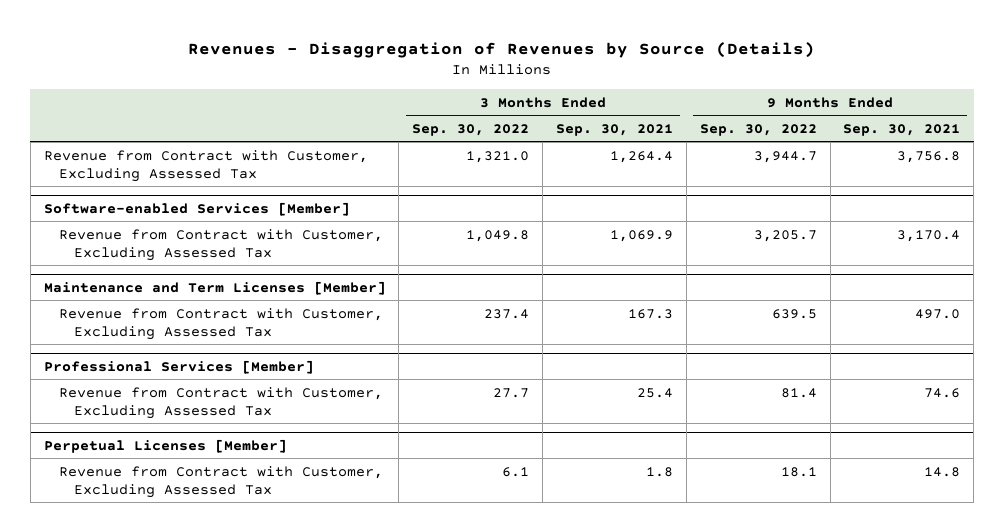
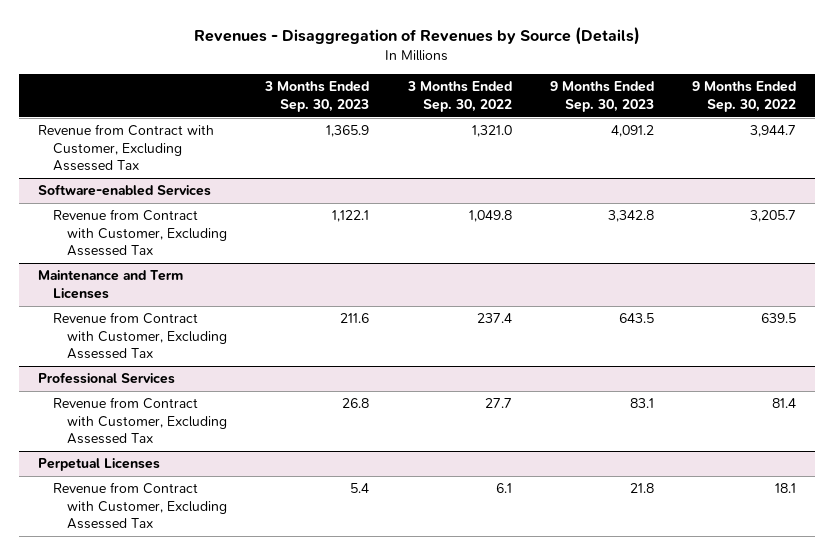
- | 3 Months Ended Sep. 30, 2022 | 3 Months Ended Sep. 30, 2021 | 9 Months Ended Sep. 30, 2022 | 9 Months Ended Sep. 30, 2021
+ | 3 Months Ended Sep. 30, 2023 | 3 Months Ended Sep. 30, 2022 | 9 Months Ended Sep. 30, 2023 | 9 Months Ended Sep. 30, 2022
- Software-enabled Services [Member]
+ Software-enabled Services
- Maintenance and Term Licenses [Member]
+ Maintenance and Term Licenses
- Professional Services [Member]
+ Professional Services
- Perpetual Licenses [Member]
+ Perpetual Licenses

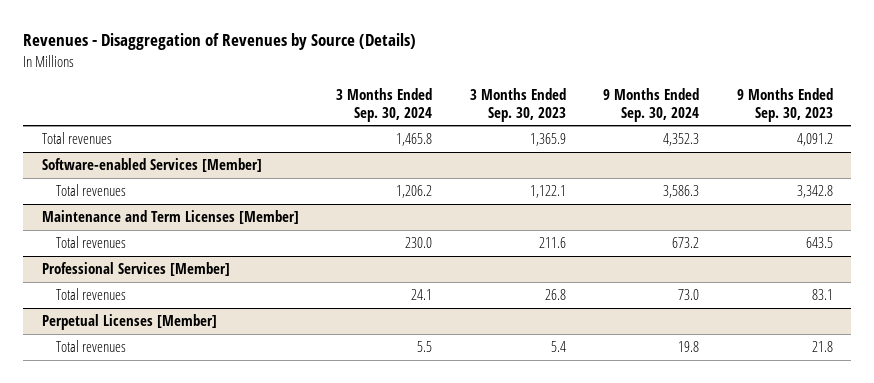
- | 3 Months Ended Sep. 30, 2023 | 3 Months Ended Sep. 30, 2022 | 9 Months Ended Sep. 30, 2023 | 9 Months Ended Sep. 30, 2022
+ | 3 Months Ended Sep. 30, 2024 | 3 Months Ended Sep. 30, 2023 | 9 Months Ended Sep. 30, 2024 | 9 Months Ended Sep. 30, 2023
- Revenue from Contract with Customer, Excluding Assessed Tax | 1,365.9 | 1,321.0 | 4,091.2 | 3,944.7
- Software-enabled Services
- Revenue from Contract with Customer, Excluding Assessed Tax | 1,122.1 | 1,049.8 | 3,342.8 | 3,205.7
- Maintenance and Term Licenses
- Revenue from Contract with Customer, Excluding Assessed Tax | 211.6 | 237.4 | 643.5 | 639.5
- Professional Services
- Revenue from Contract with Customer, Excluding Assessed Tax | 26.8 | 27.7 | 83.1 | 81.4
- Perpetual Licenses
- Revenue from Contract with Customer, Excluding Assessed Tax | 5.4 | 6.1 | 21.8 | 18.1
+ Total revenues | 1,465.8 | 1,365.9 | 4,352.3 | 4,091.2
+ Software-enabled Services [Member]
+ Total revenues | 1,206.2 | 1,122.1 | 3,586.3 | 3,342.8
+ Maintenance and Term Licenses [Member]
+ Total revenues | 230.0 | 211.6 | 673.2 | 643.5
+ Professional Services [Member]
+ Total revenues | 24.1 | 26.8 | 73.0 | 83.1
+ Perpetual Licenses [Member]
+ Total revenues | 5.5 | 5.4 | 19.8 | 21.8

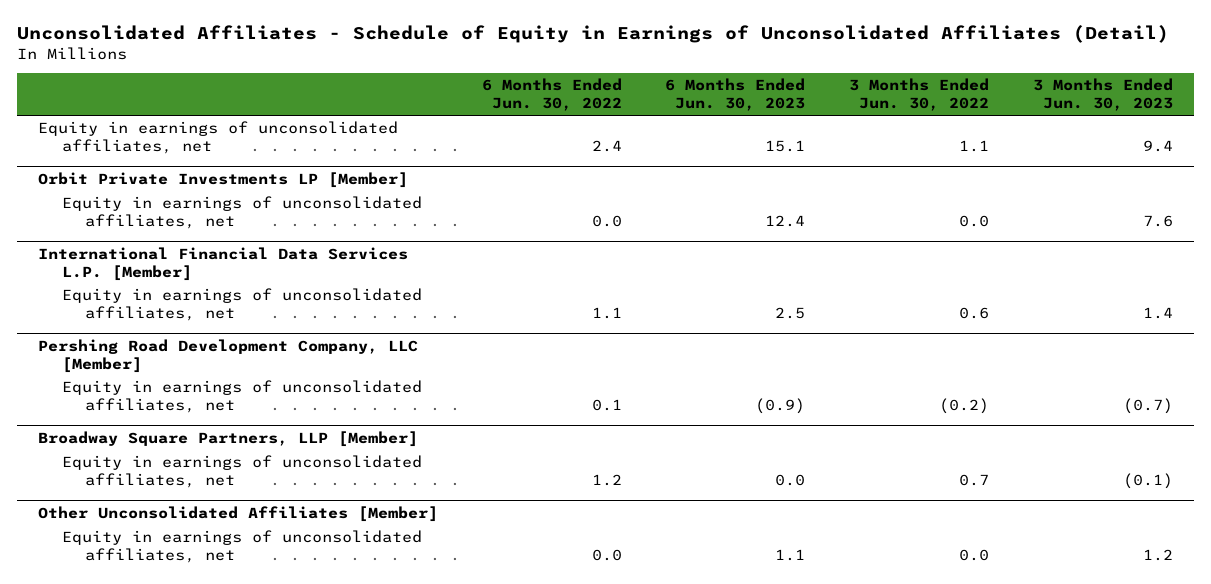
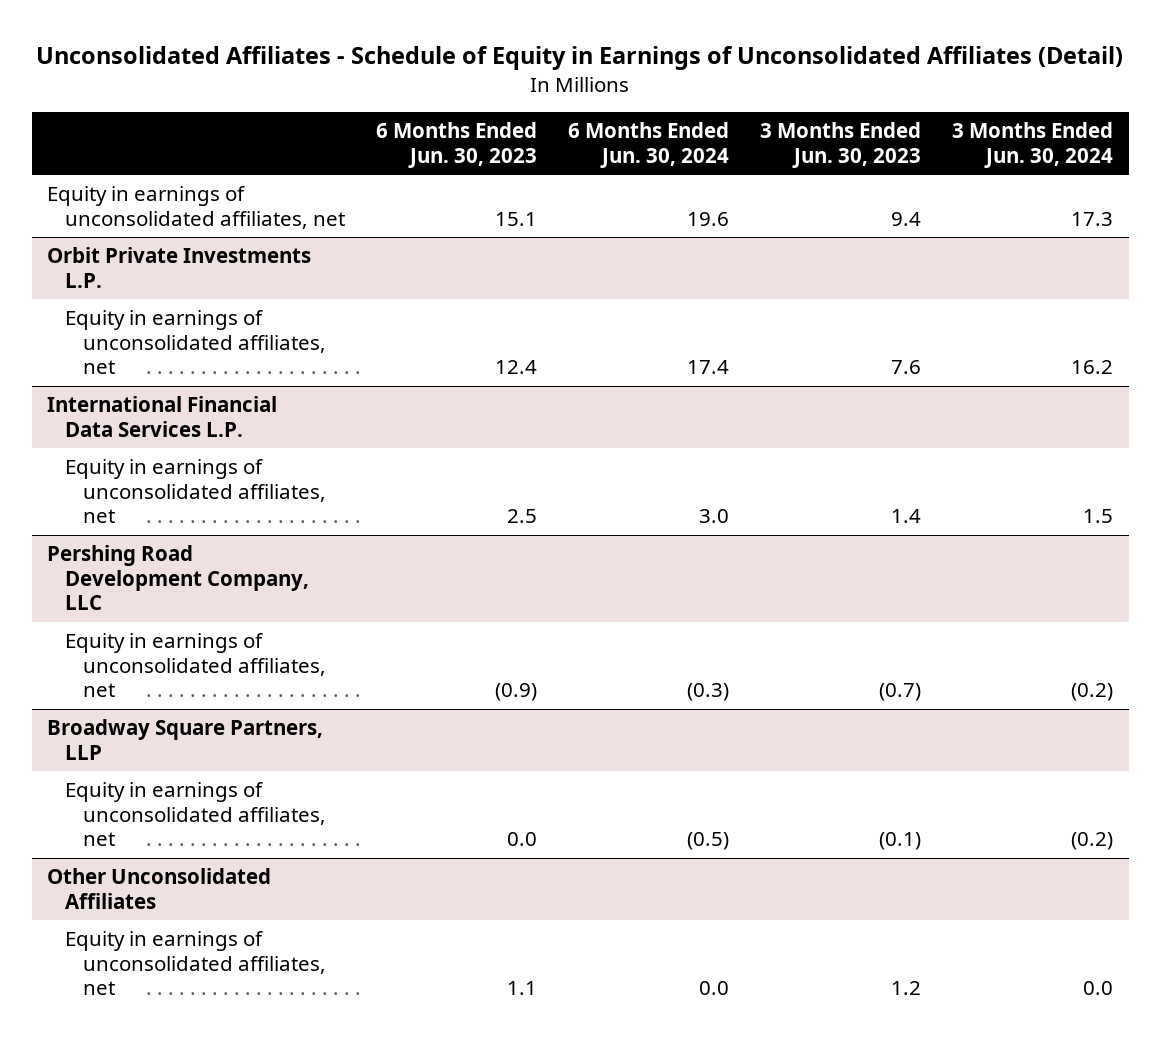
- | 6 Months Ended Jun. 30, 2022 | 6 Months Ended Jun. 30, 2023 | 3 Months Ended Jun. 30, 2022 | 3 Months Ended Jun. 30, 2023
+ | 6 Months Ended Jun. 30, 2023 | 6 Months Ended Jun. 30, 2024 | 3 Months Ended Jun. 30, 2023 | 3 Months Ended Jun. 30, 2024
- Orbit Private Investments LP [Member]
+ Orbit Private Investments L.P.
- International Financial Data Services L.P. [Member]
+ International Financial Data Services L.P.
- Pershing Road Development Company, LLC [Member]
+ Pershing Road Development Company, LLC
- Broadway Square Partners, LLP [Member]
+ Broadway Square Partners, LLP
- Other Unconsolidated Affiliates [Member]
+ Other Unconsolidated Affiliates

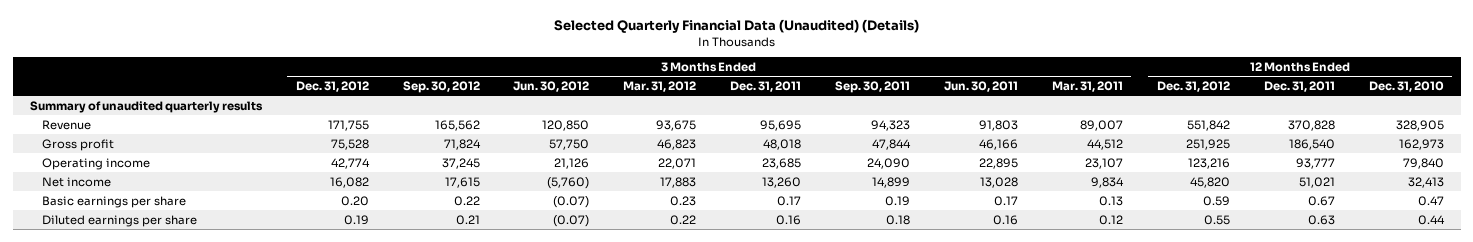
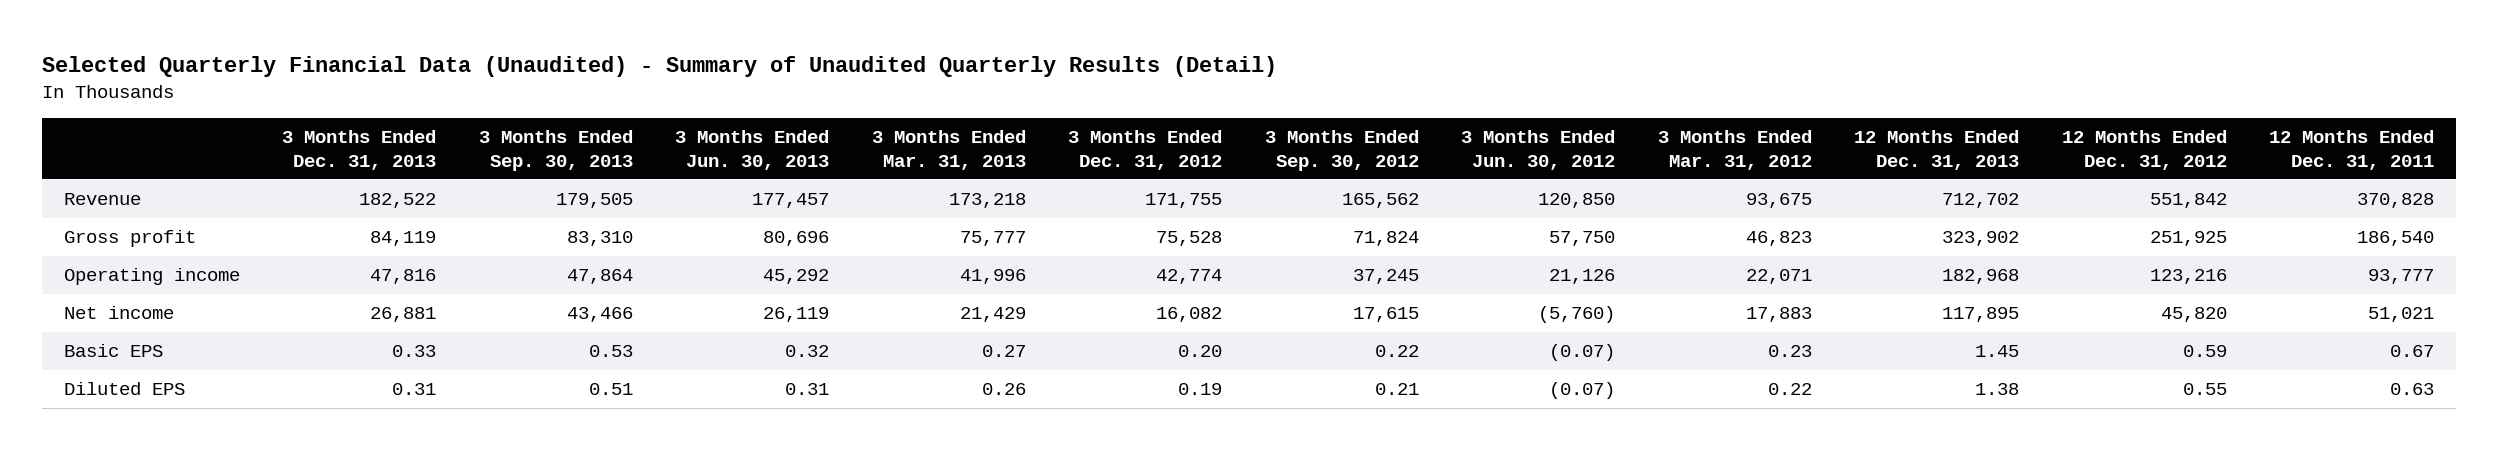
- Selected Quarterly Financial Data (Unaudited) (Details)
+ Selected Quarterly Financial Data (Unaudited) - Summary of Unaudited Quarterly Results (Detail)
- | 3 Months Ended Dec. 31, 2012 | 3 Months Ended Sep. 30, 2012 | 3 Months Ended Jun. 30, 2012 | 3 Months Ended Mar. 31, 2012 | 3 Months Ended Dec. 31, 2011 | 3 Months Ended Sep. 30, 2011 | 3 Months Ended Jun. 30, 2011 | 3 Months Ended Mar. 31, 2011 | 12 Months Ended Dec. 31, 2012 | 12 Months Ended Dec. 31, 2011 | 12 Months Ended Dec. 31, 2010
+ | 3 Months Ended Dec. 31, 2013 | 3 Months Ended Sep. 30, 2013 | 3 Months Ended Jun. 30, 2013 | 3 Months Ended Mar. 31, 2013 | 3 Months Ended Dec. 31, 2012 | 3 Months Ended Sep. 30, 2012 | 3 Months Ended Jun. 30, 2012 | 3 Months Ended Mar. 31, 2012 | 12 Months Ended Dec. 31, 2013 | 12 Months Ended Dec. 31, 2012 | 12 Months Ended Dec. 31, 2011
- Summary of unaudited quarterly results
- Basic earnings per share | 0.20 | 0.22 | (0.07) | 0.23 | 0.17 | 0.19 | 0.17 | 0.13 | 0.59 | 0.67 | 0.47
- Diluted earnings per share | 0.19 | 0.21 | (0.07) | 0.22 | 0.16 | 0.18 | 0.16 | 0.12 | 0.55 | 0.63 | 0.44
+ Basic EPS | 0.33 | 0.53 | 0.32 | 0.27 | 0.20 | 0.22 | (0.07) | 0.23 | 1.45 | 0.59 | 0.67
+ Diluted EPS | 0.31 | 0.51 | 0.31 | 0.26 | 0.19 | 0.21 | (0.07) | 0.22 | 1.38 | 0.55 | 0.63

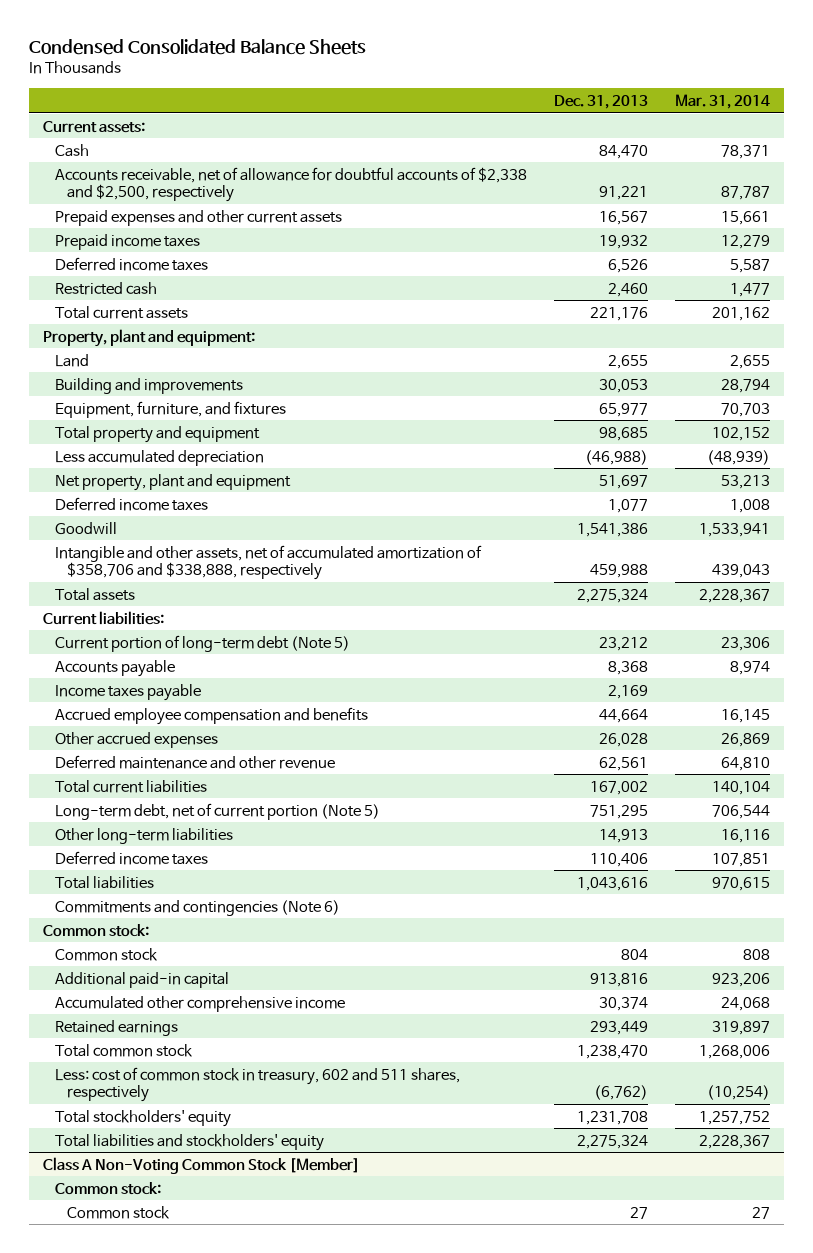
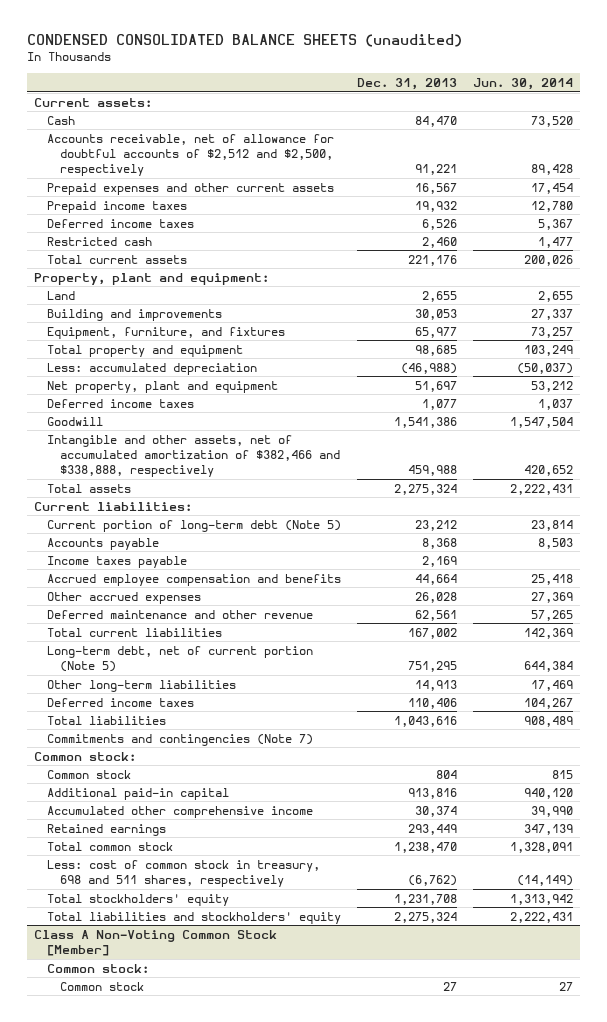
- Condensed Consolidated Balance Sheets
+ CONDENSED CONSOLIDATED BALANCE SHEETS (unaudited)
- | Dec. 31, 2013 | Mar. 31, 2014
+ | Dec. 31, 2013 | Jun. 30, 2014
- Accounts receivable, net of allowance for doubtful accounts of $2,338 and $2,500, respectively | 91,221 | 87,787
+ Accounts receivable, net of allowance for doubtful accounts of $2,512 and $2,500, respectively | 91,221 | 89,428
- Less accumulated depreciation | (46,988) | (48,939)
+ Less: accumulated depreciation | (46,988) | (50,037)
- Intangible and other assets, net of accumulated amortization of $358,706 and $338,888, respectively | 459,988 | 439,043
+ Intangible and other assets, net of accumulated amortization of $382,466 and $338,888, respectively | 459,988 | 420,652
- Commitments and contingencies (Note 6)
+ Commitments and contingencies (Note 7)
- Less: cost of common stock in treasury, 602 and 511 shares, respectively | (6,762) | (10,254)
+ Less: cost of common stock in treasury, 698 and 511 shares, respectively | (6,762) | (14,149)

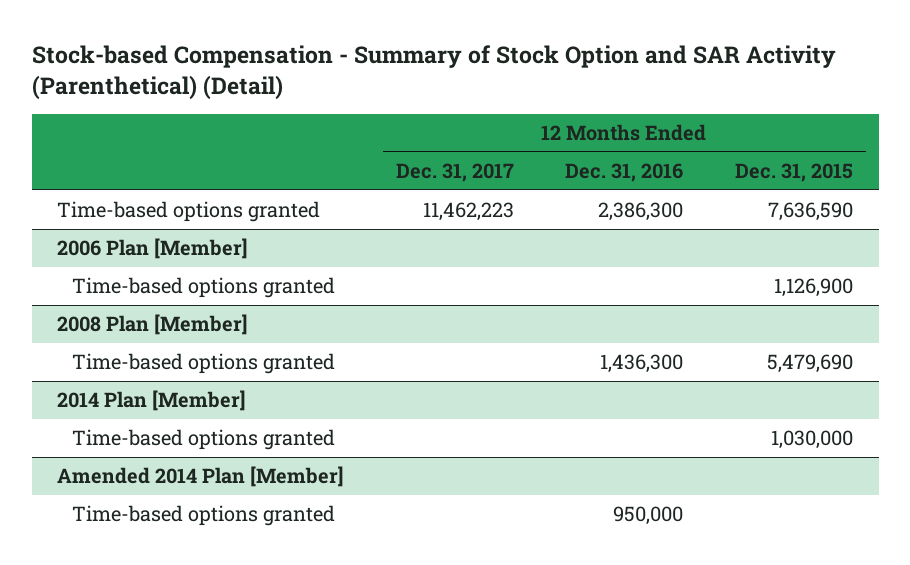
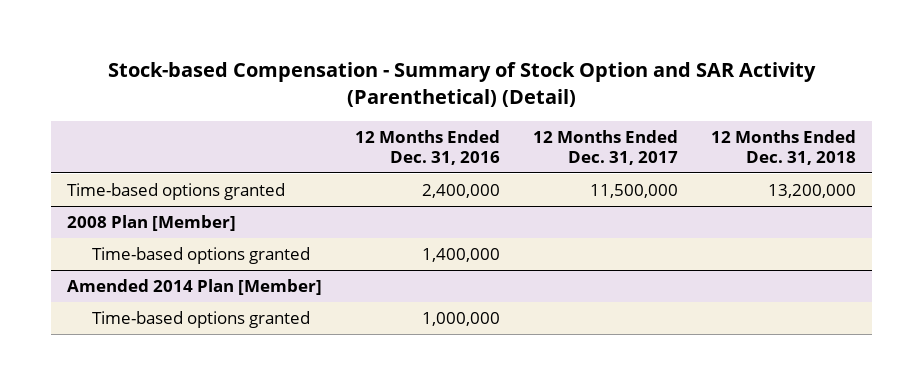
- | 12 Months Ended Dec. 31, 2017 | 12 Months Ended Dec. 31, 2016 | 12 Months Ended Dec. 31, 2015
+ | 12 Months Ended Dec. 31, 2016 | 12 Months Ended Dec. 31, 2017 | 12 Months Ended Dec. 31, 2018
- Time-based options granted | 11,462,223 | 2,386,300 | 7,636,590
- 2006 Plan [Member]
- Time-based options granted | | | 1,126,900
+ Time-based options granted | 2,400,000 | 11,500,000 | 13,200,000
@ 2008 Plan [Member]
- Time-based options granted | | 1,436,300 | 5,479,690
- 2014 Plan [Member]
- Time-based options granted | | | 1,030,000
@ 2008 Plan [Member]
+ Time-based options granted | 1,400,000 | |
@ Amended 2014 Plan [Member]
- Time-based options granted | | 950,000 |
+ Time-based options granted | 1,000,000 | |

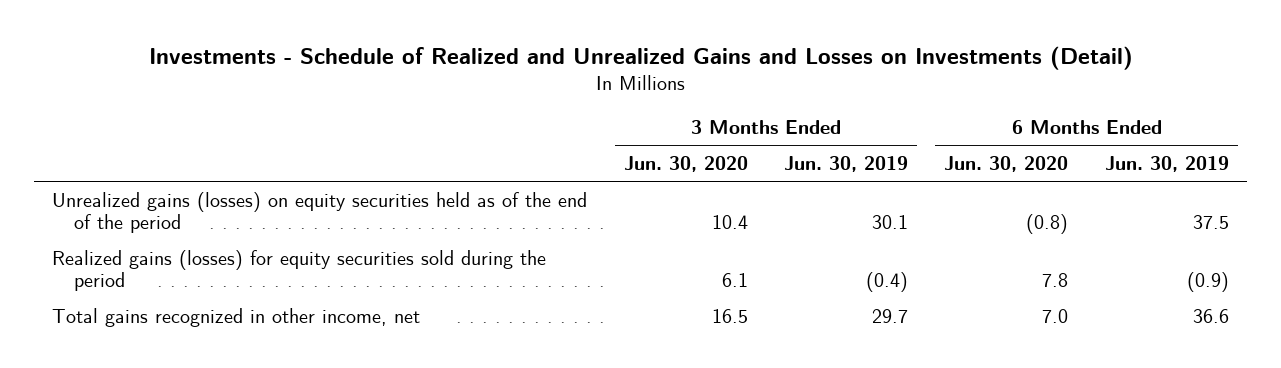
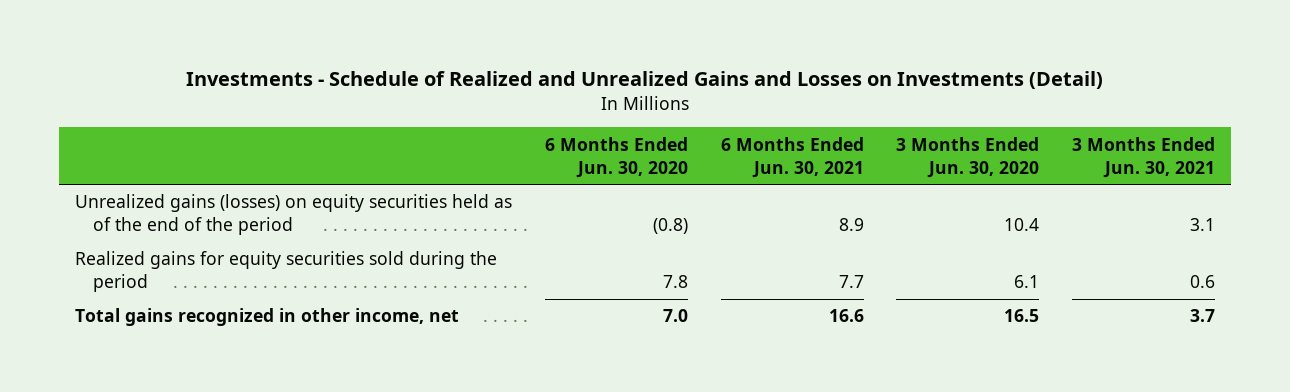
- | 3 Months Ended Jun. 30, 2020 | 3 Months Ended Jun. 30, 2019 | 6 Months Ended Jun. 30, 2020 | 6 Months Ended Jun. 30, 2019
+ | 6 Months Ended Jun. 30, 2020 | 6 Months Ended Jun. 30, 2021 | 3 Months Ended Jun. 30, 2020 | 3 Months Ended Jun. 30, 2021
- Realized gains (losses) for equity securities sold during the period | 6.1 | (0.4) | 7.8 | (0.9)
+ Realized gains for equity securities sold during the period | 7.8 | 7.7 | 6.1 | 0.6

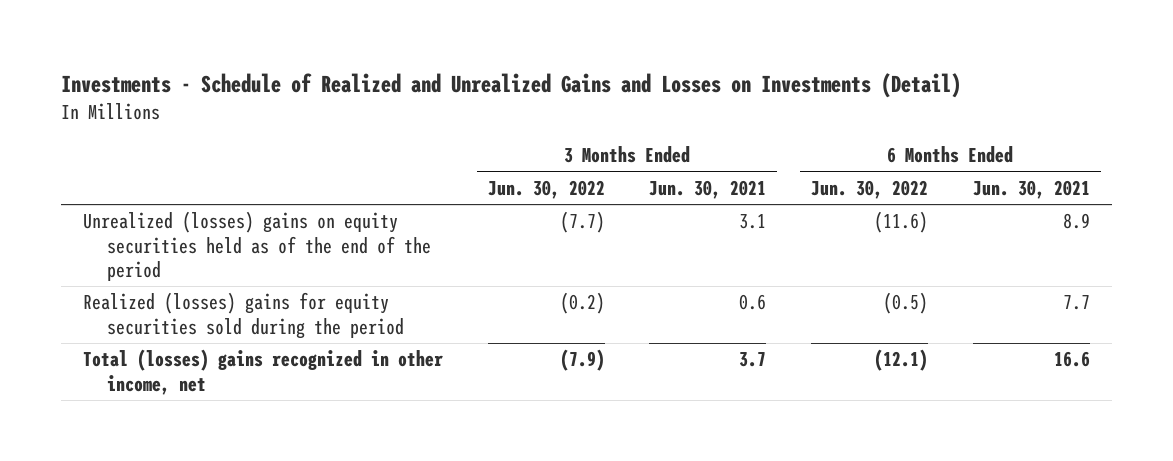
- | 6 Months Ended Jun. 30, 2020 | 6 Months Ended Jun. 30, 2021 | 3 Months Ended Jun. 30, 2020 | 3 Months Ended Jun. 30, 2021
+ | 3 Months Ended Jun. 30, 2022 | 3 Months Ended Jun. 30, 2021 | 6 Months Ended Jun. 30, 2022 | 6 Months Ended Jun. 30, 2021
- Unrealized gains (losses) on equity securities held as of the end of the period | (0.8) | 8.9 | 10.4 | 3.1
- Realized gains for equity securities sold during the period | 7.8 | 7.7 | 6.1 | 0.6
- Total gains recognized in other income, net | 7.0 | 16.6 | 16.5 | 3.7
+ Unrealized (losses) gains on equity securities held as of the end of the period | (7.7) | 3.1 | (11.6) | 8.9
+ Realized (losses) gains for equity securities sold during the period | (0.2) | 0.6 | (0.5) | 7.7
+ Total (losses) gains recognized in other income, net | (7.9) | 3.7 | (12.1) | 16.6

